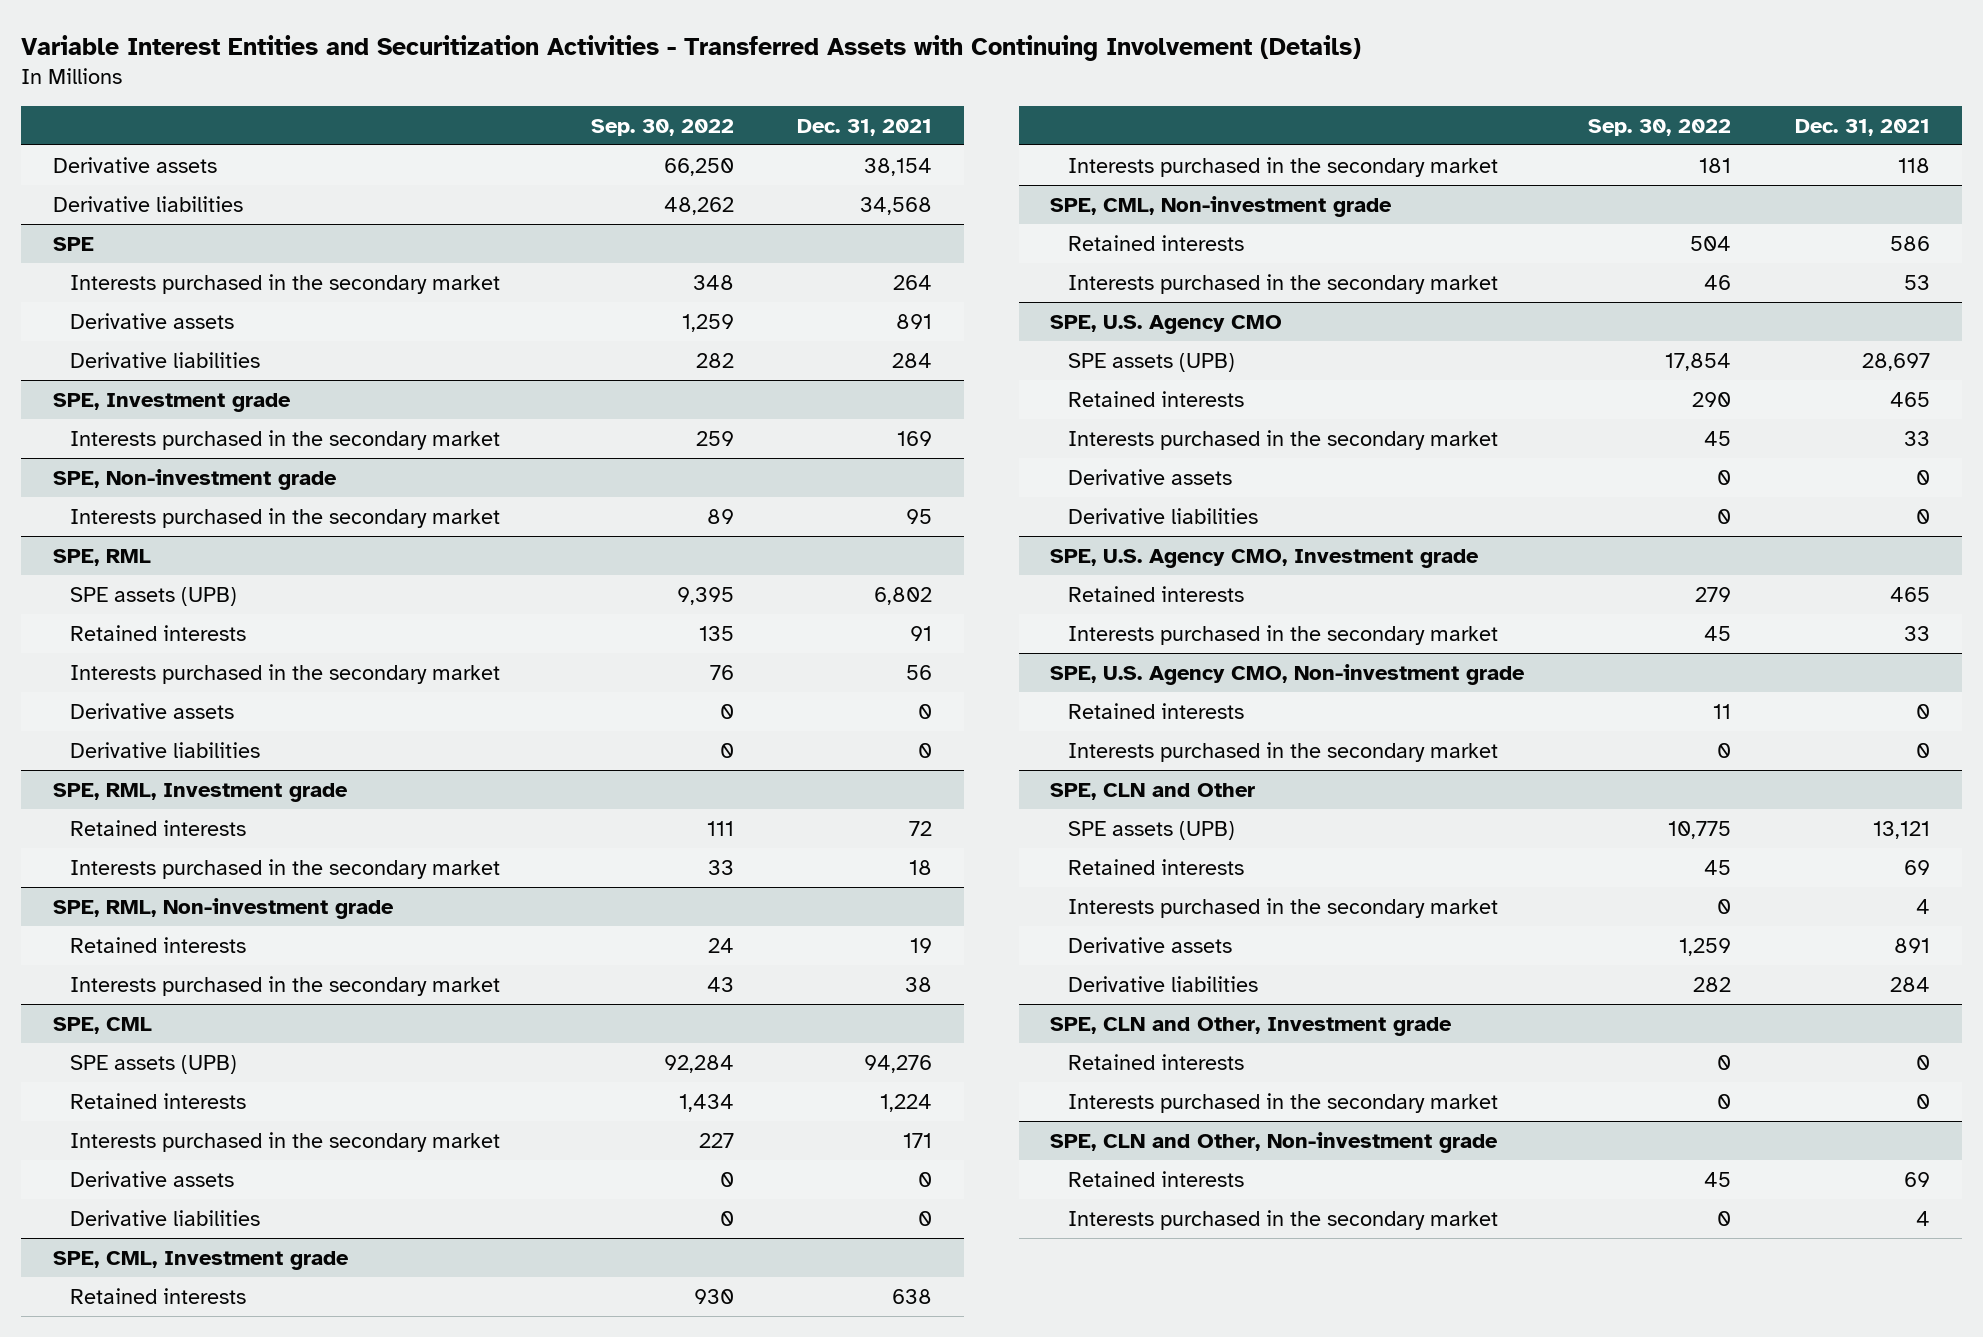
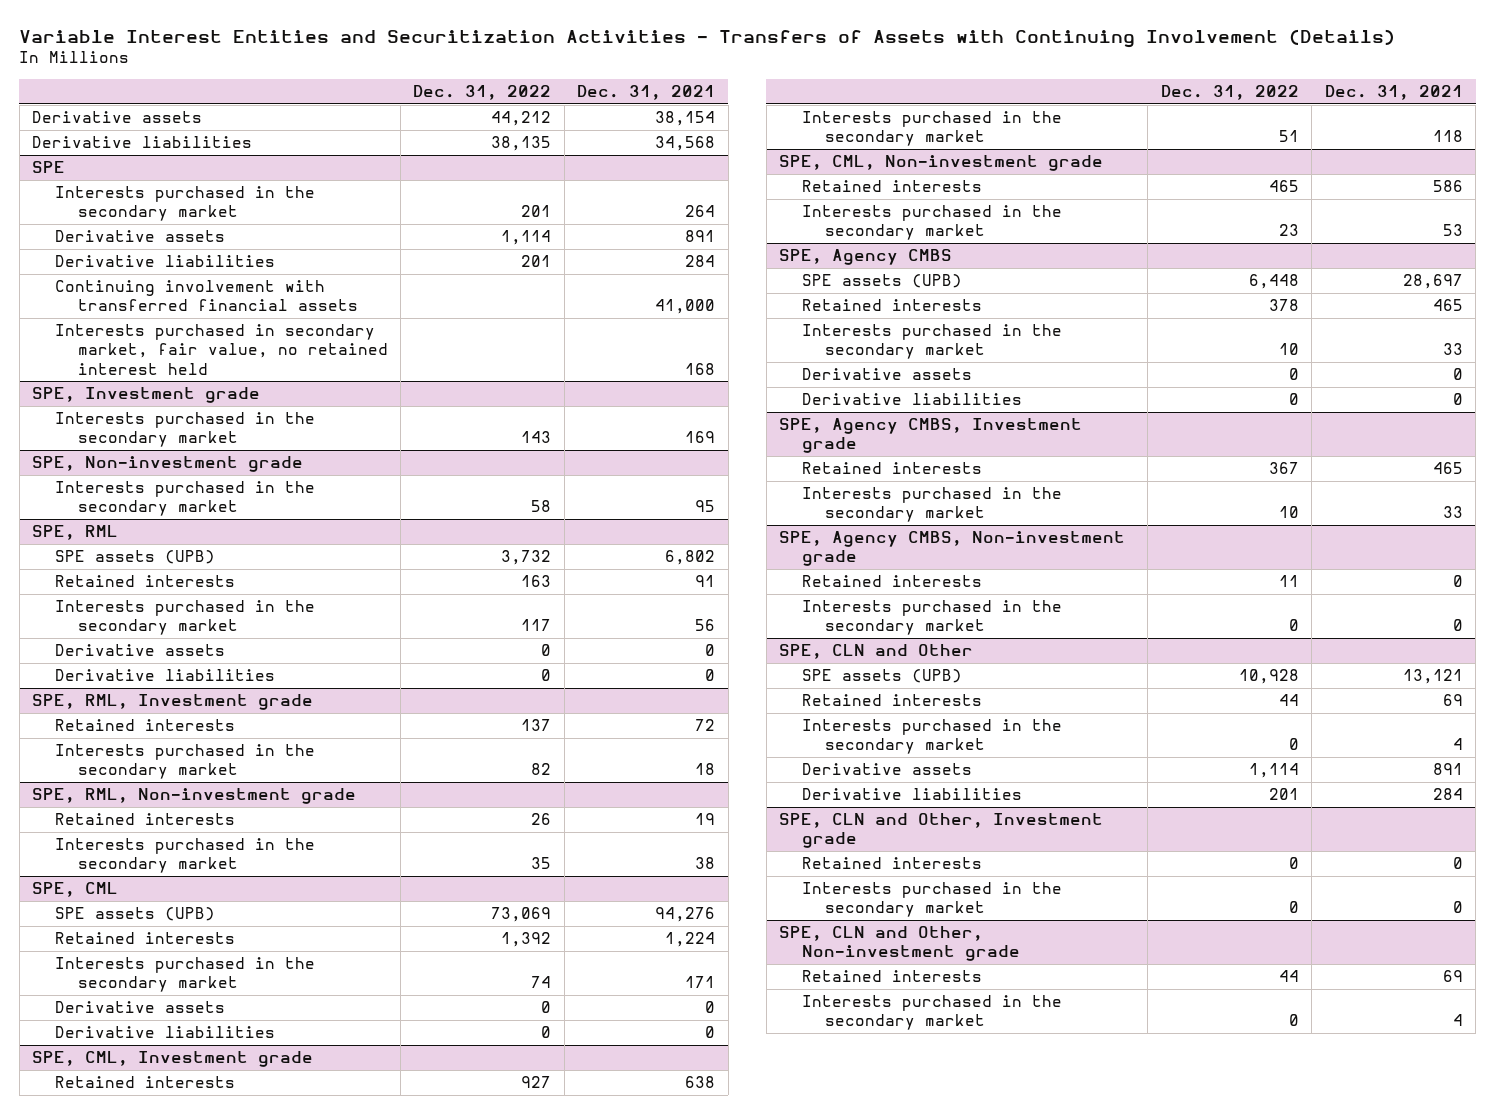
- Variable Interest Entities and Securitization Activities - Transferred Assets with Continuing Involvement (Details)
+ Variable Interest Entities and Securitization Activities - Transfers of Assets with Continuing Involvement (Details)
- | Sep. 30, 2022 | Dec. 31, 2021
+ | Dec. 31, 2022 | Dec. 31, 2021
@ SPE
+ Continuing involvement with transferred financial assets | | 41,000
+ Interests purchased in secondary market, fair value, no retained interest held | | 168
- SPE, U.S. Agency CMO
+ SPE, Agency CMBS
- SPE, U.S. Agency CMO, Investment grade
+ SPE, Agency CMBS, Investment grade
- SPE, U.S. Agency CMO, Non-investment grade
+ SPE, Agency CMBS, Non-investment grade

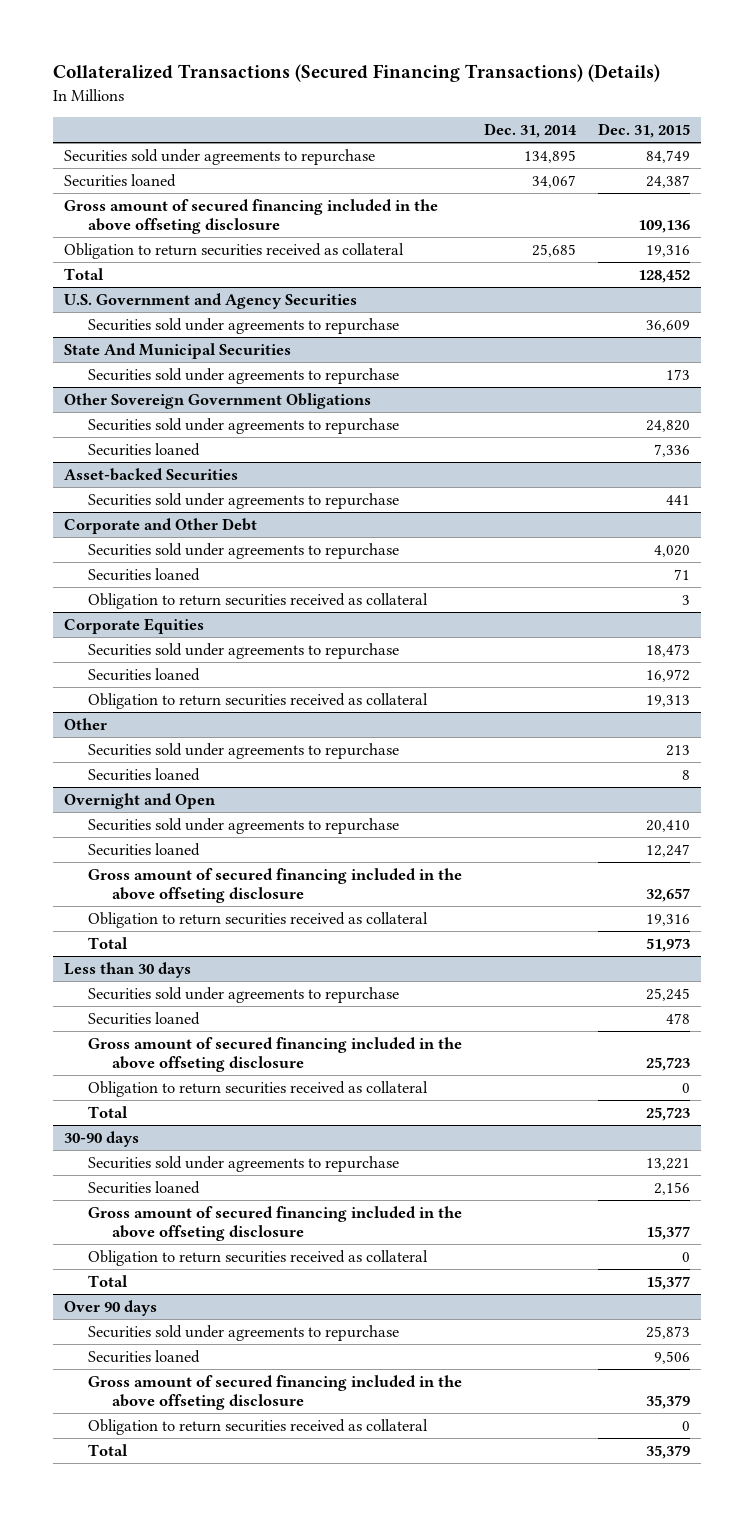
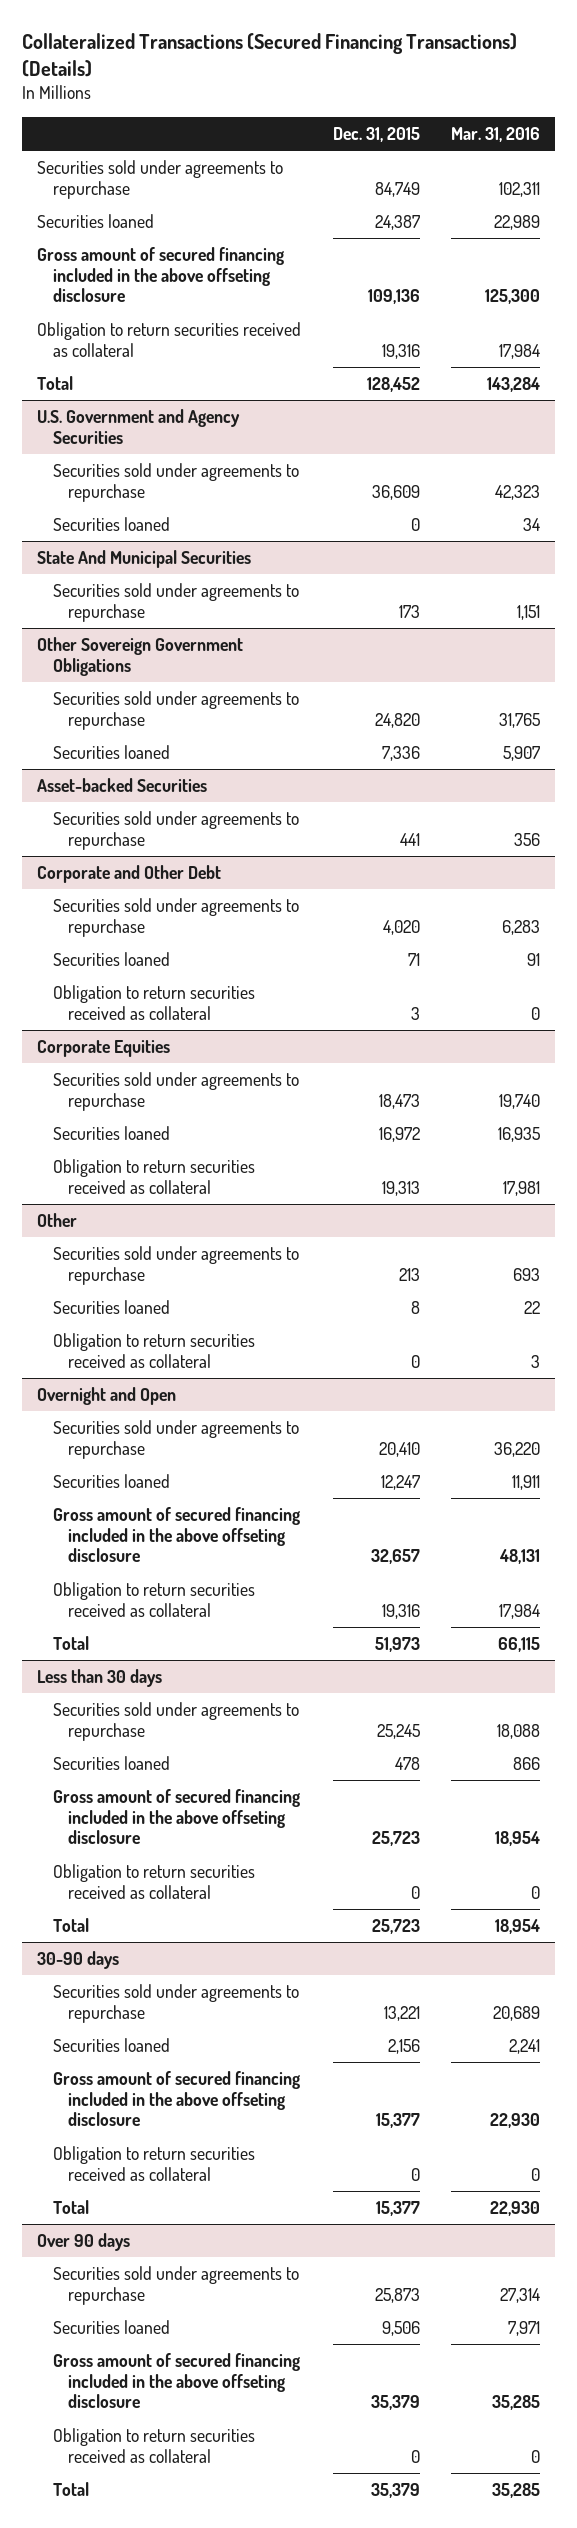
- | Dec. 31, 2014 | Dec. 31, 2015
+ | Dec. 31, 2015 | Mar. 31, 2016
@ U.S. Government and Agency Securities
+ Securities loaned | 0 | 34
@ Other
+ Obligation to return securities received as collateral | 0 | 3

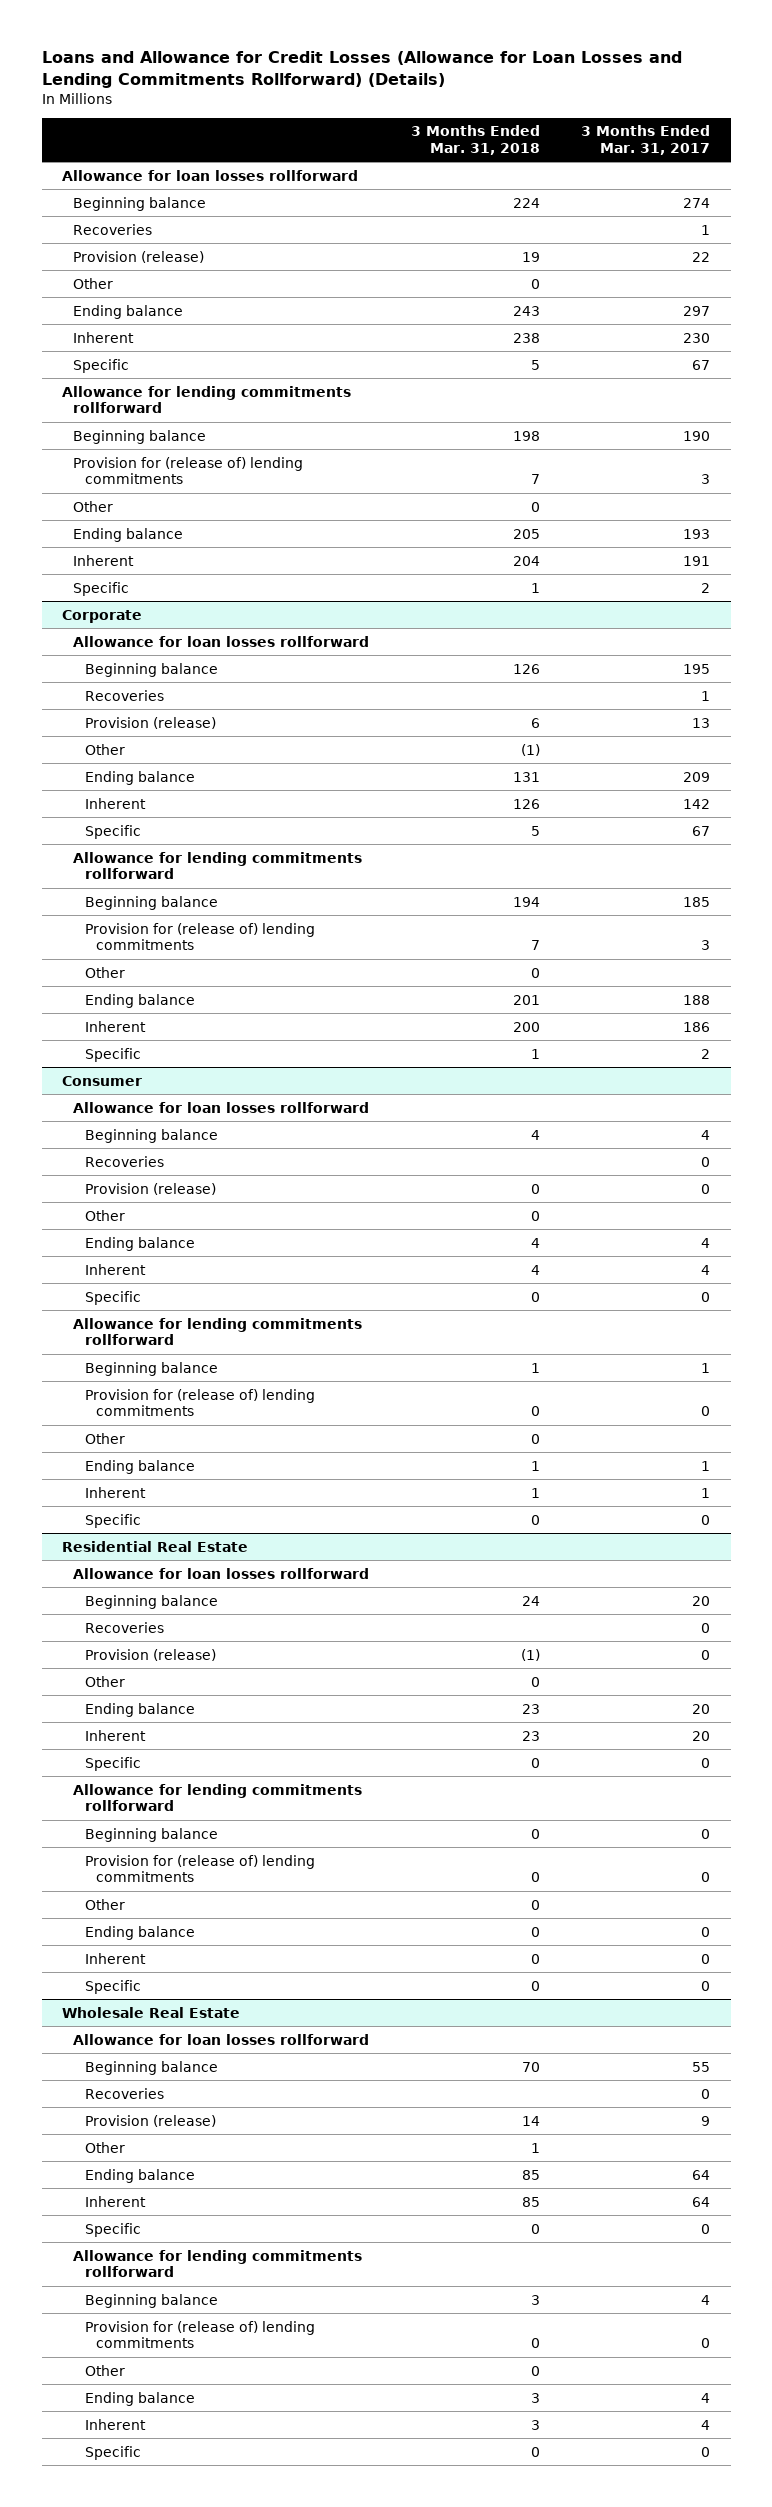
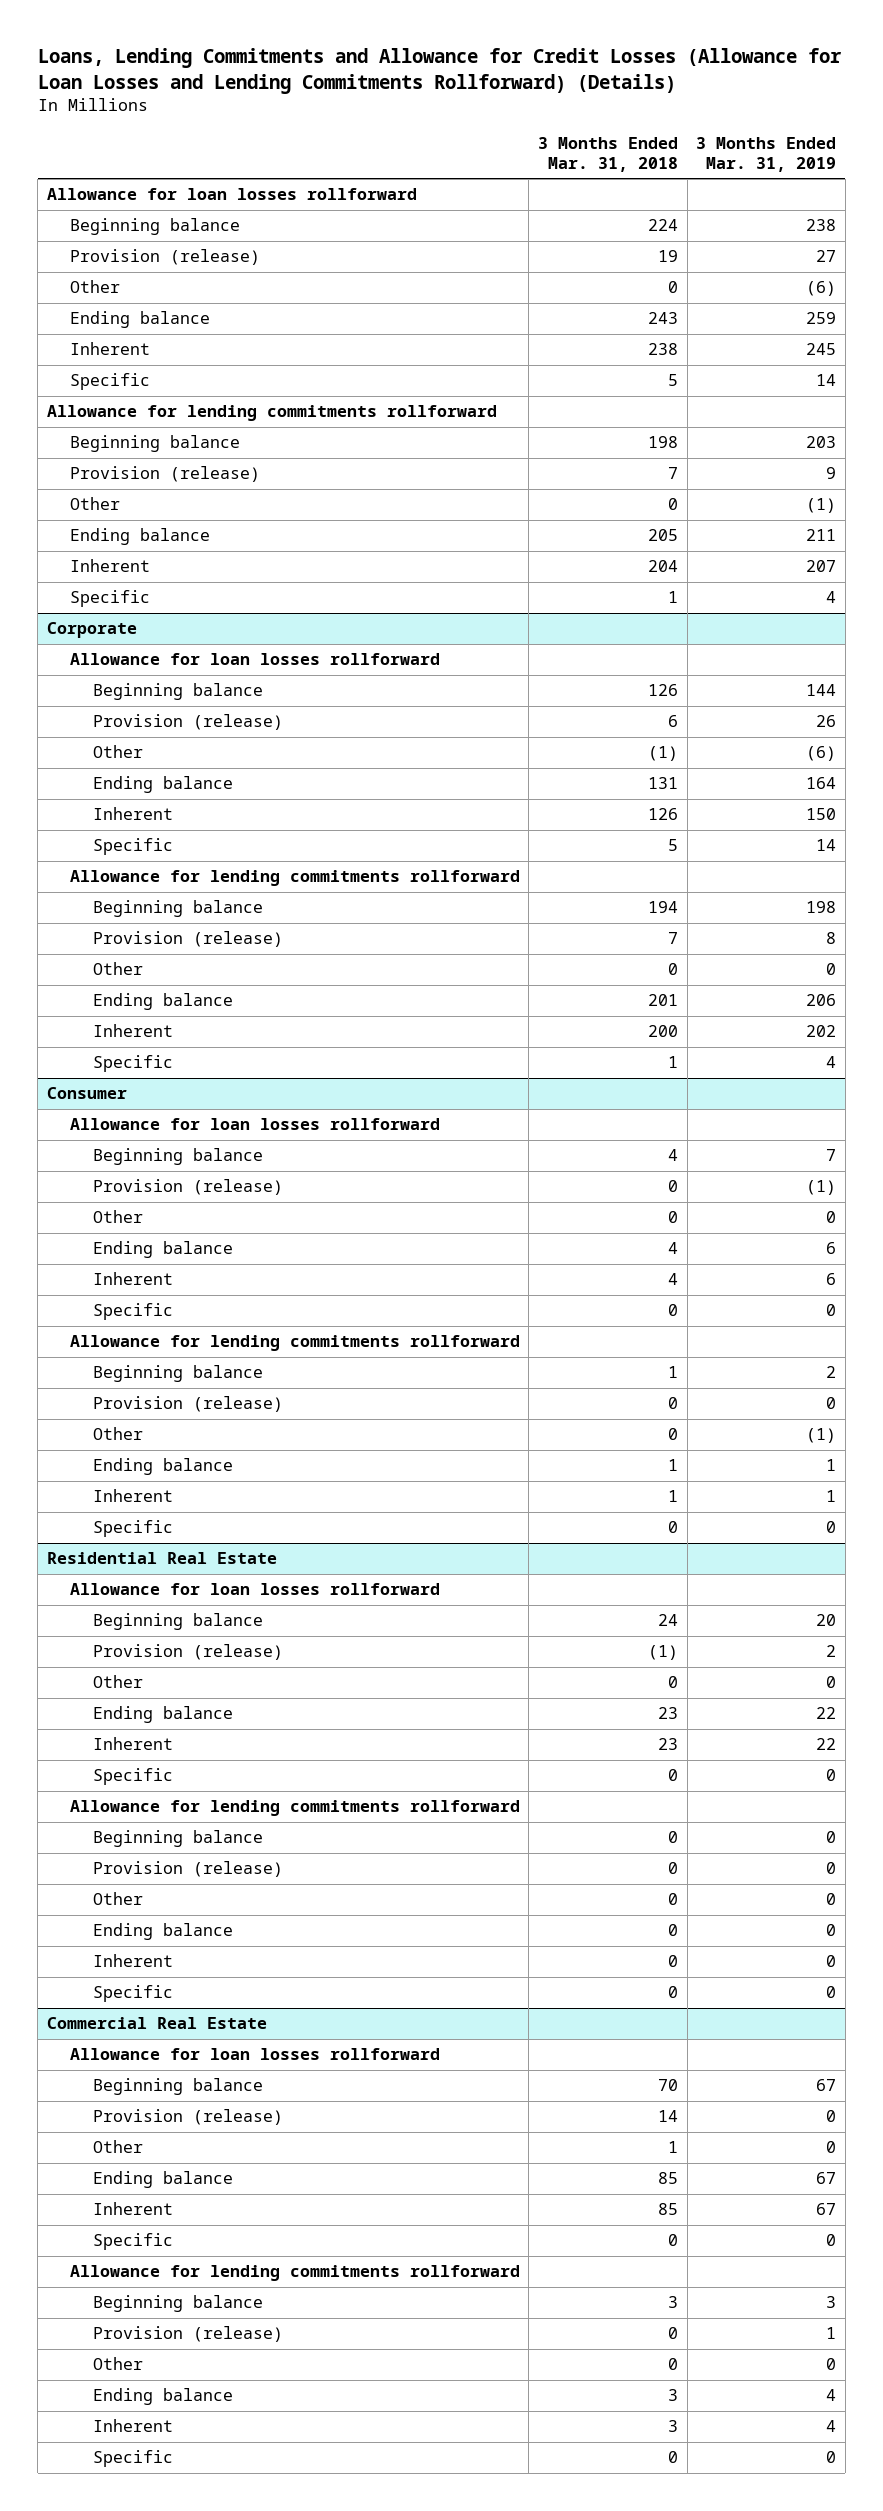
- Loans and Allowance for Credit Losses (Allowance for Loan Losses and Lending Commitments Rollforward) (Details)
+ Loans, Lending Commitments and Allowance for Credit Losses (Allowance for Loan Losses and Lending Commitments Rollforward) (Details)
- | 3 Months Ended Mar. 31, 2018 | 3 Months Ended Mar. 31, 2017
+ | 3 Months Ended Mar. 31, 2018 | 3 Months Ended Mar. 31, 2019
- Recoveries | | 1
- Provision for (release of) lending commitments | 7 | 3
+ Provision (release) | 7 | 9
@ Corporate
- Recoveries | | 1
- Provision for (release of) lending commitments | 7 | 3
+ Provision (release) | 7 | 8
@ Consumer
- Recoveries | | 0
- Provision for (release of) lending commitments | 0 | 0
+ Provision (release) | 0 | 0
@ Residential Real Estate
- Recoveries | | 0
- Provision for (release of) lending commitments | 0 | 0
+ Provision (release) | 0 | 0
- Wholesale Real Estate
+ Commercial Real Estate
- Recoveries | | 0
- Provision for (release of) lending commitments | 0 | 0
+ Provision (release) | 0 | 1

